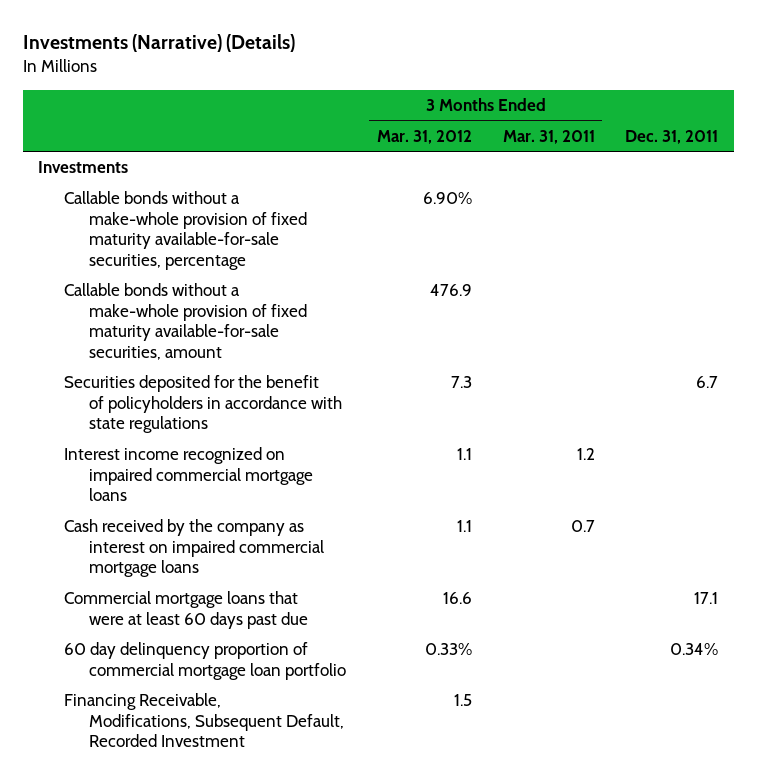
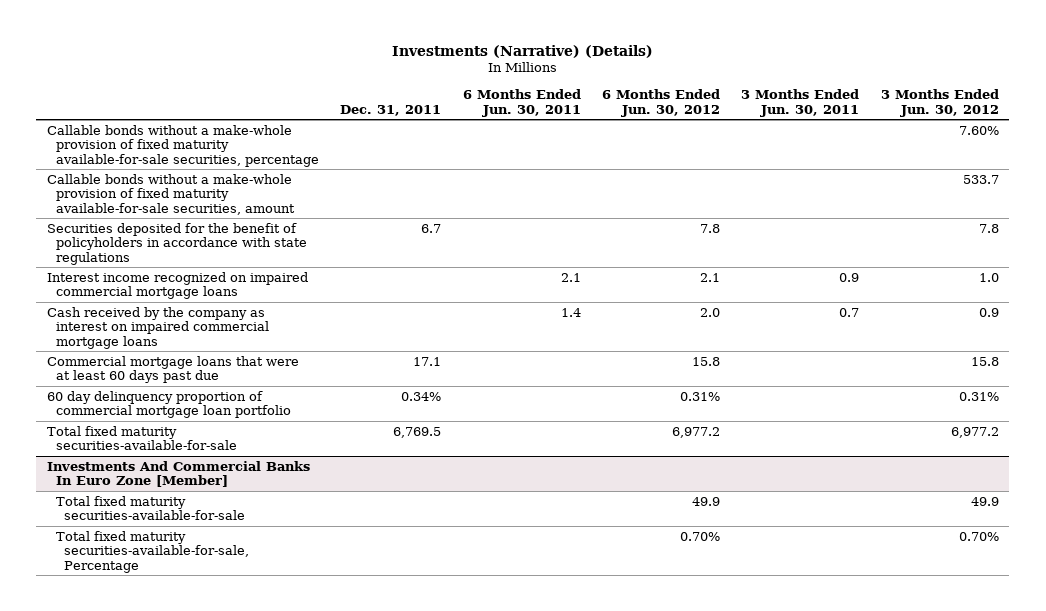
- | 3 Months Ended Mar. 31, 2012 | 3 Months Ended Mar. 31, 2011 | Dec. 31, 2011
+ | Dec. 31, 2011 | 6 Months Ended Jun. 30, 2011 | 6 Months Ended Jun. 30, 2012 | 3 Months Ended Jun. 30, 2011 | 3 Months Ended Jun. 30, 2012
- Investments
- Financing Receivable, Modifications, Subsequent Default, Recorded Investment | 1.5 | |
+ Total fixed maturity securities-available-for-sale | 6,769.5 | | 6,977.2 | | 6,977.2
+ Investments And Commercial Banks In Euro Zone [Member]
+ Total fixed maturity securities-available-for-sale | | | 49.9 | | 49.9
+ Total fixed maturity securities-available-for-sale, Percentage | | | 0.70% | | 0.70%

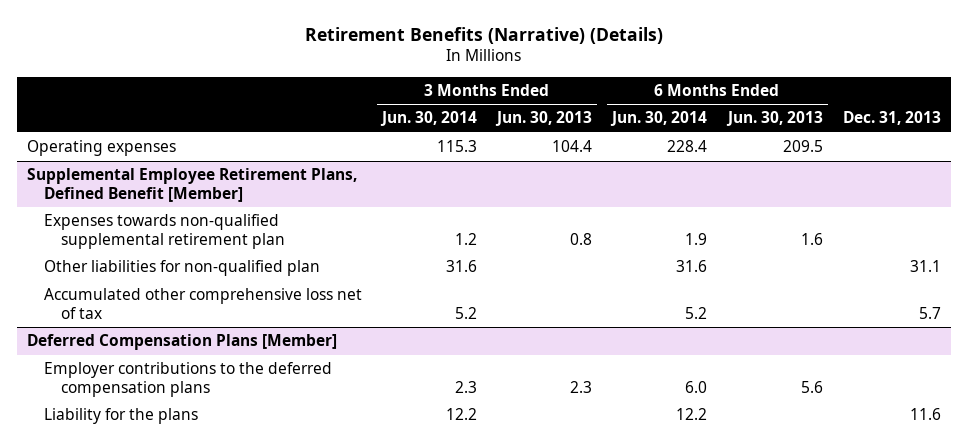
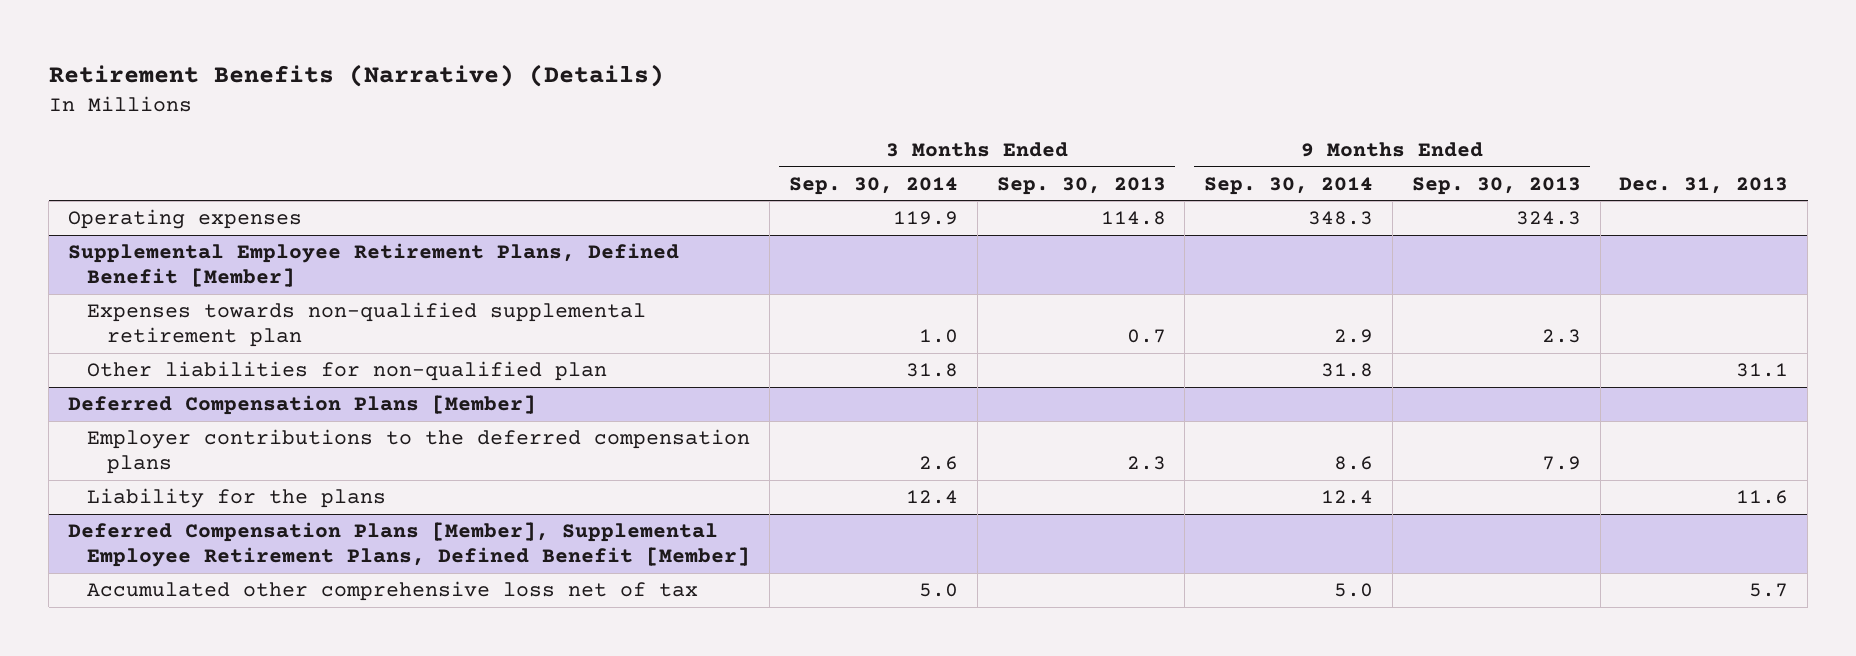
- | 3 Months Ended Jun. 30, 2014 | 3 Months Ended Jun. 30, 2013 | 6 Months Ended Jun. 30, 2014 | 6 Months Ended Jun. 30, 2013 | Dec. 31, 2013
+ | 3 Months Ended Sep. 30, 2014 | 3 Months Ended Sep. 30, 2013 | 9 Months Ended Sep. 30, 2014 | 9 Months Ended Sep. 30, 2013 | Dec. 31, 2013
@ Supplemental Employee Retirement Plans, Defined Benefit [Member]
- Accumulated other comprehensive loss net of tax | 5.2 | | 5.2 | | 5.7
+ Deferred Compensation Plans [Member], Supplemental Employee Retirement Plans, Defined Benefit [Member]
+ Accumulated other comprehensive loss net of tax | 5.0 | | 5.0 | | 5.7

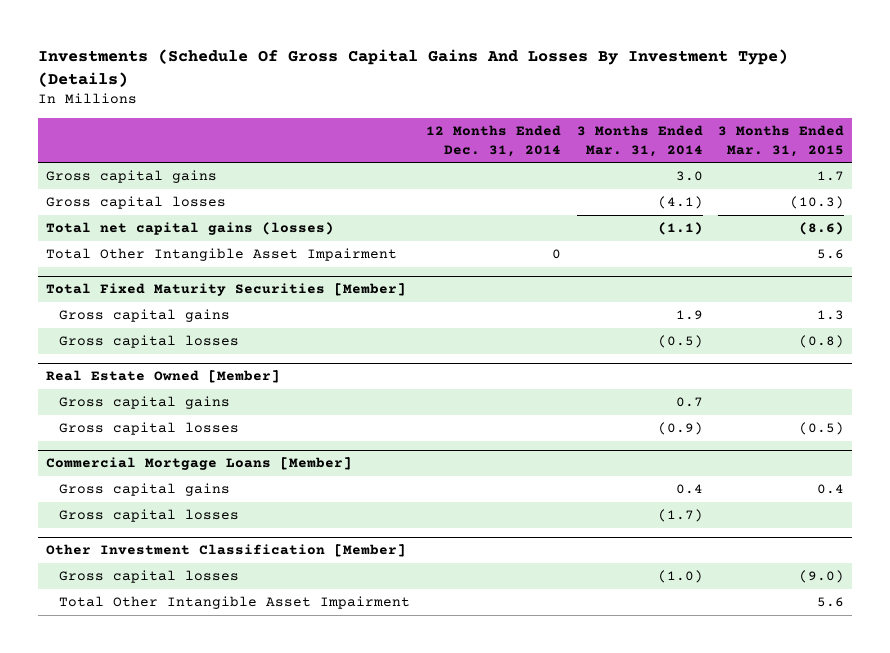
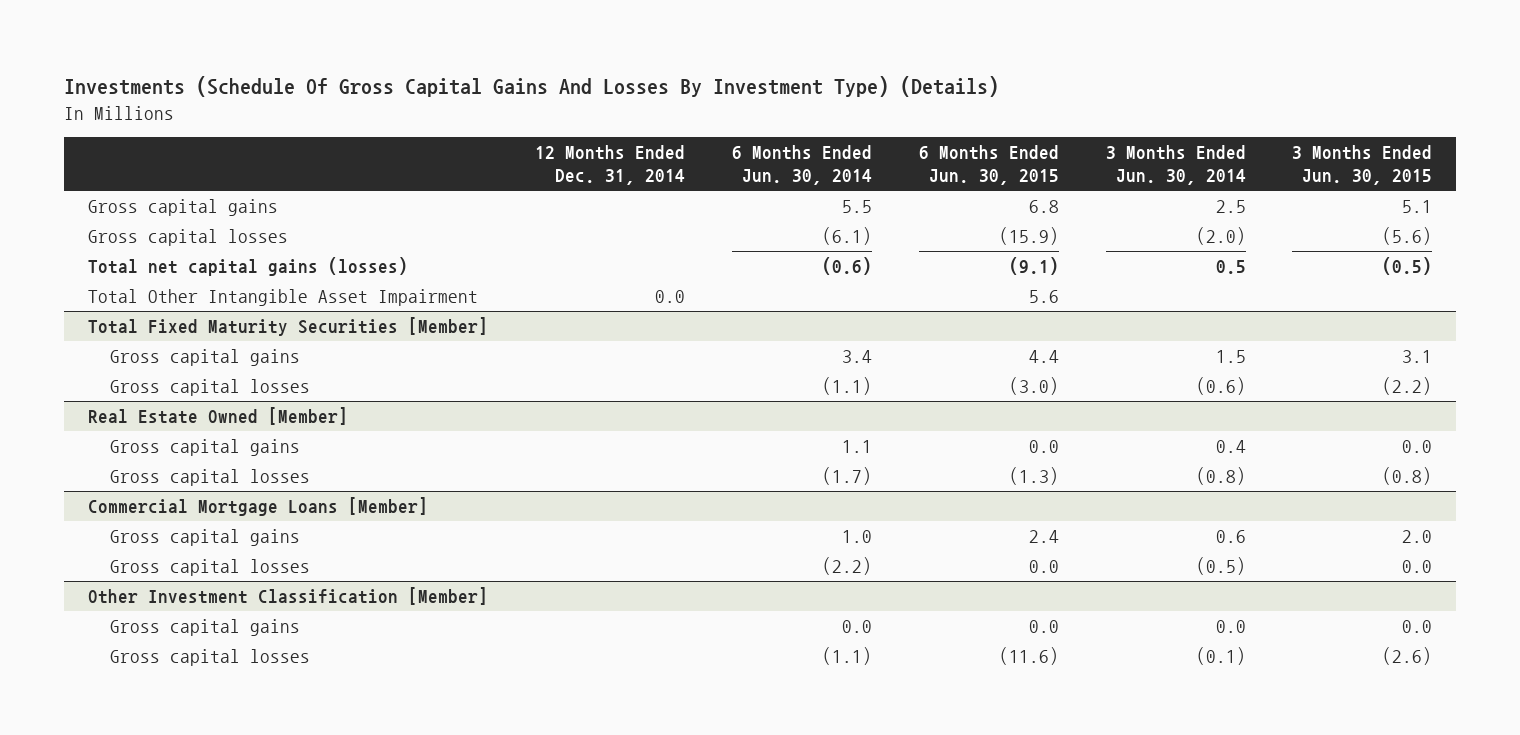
- | 12 Months Ended Dec. 31, 2014 | 3 Months Ended Mar. 31, 2014 | 3 Months Ended Mar. 31, 2015
+ | 12 Months Ended Dec. 31, 2014 | 6 Months Ended Jun. 30, 2014 | 6 Months Ended Jun. 30, 2015 | 3 Months Ended Jun. 30, 2014 | 3 Months Ended Jun. 30, 2015
- Total Other Intangible Asset Impairment | 0 | | 5.6
+ Total Other Intangible Asset Impairment | 0.0 | | 5.6 | |
@ Other Investment Classification [Member]
+ Gross capital gains | | 0.0 | 0.0 | 0.0 | 0.0
- Total Other Intangible Asset Impairment | | | 5.6

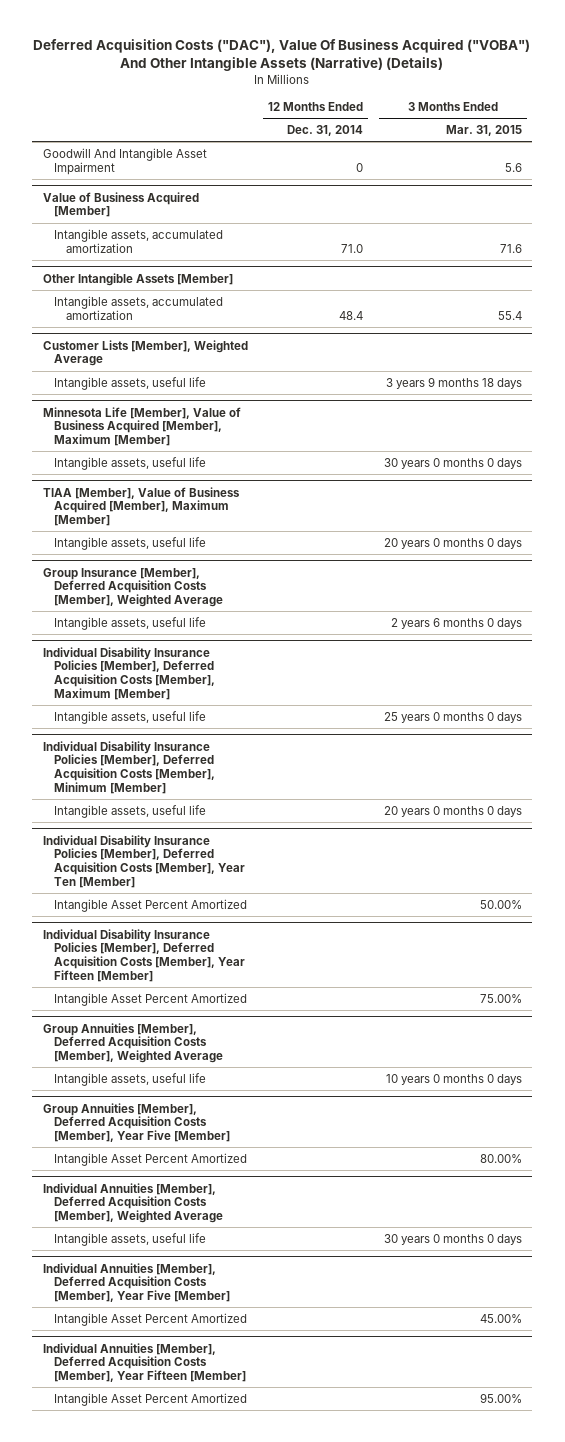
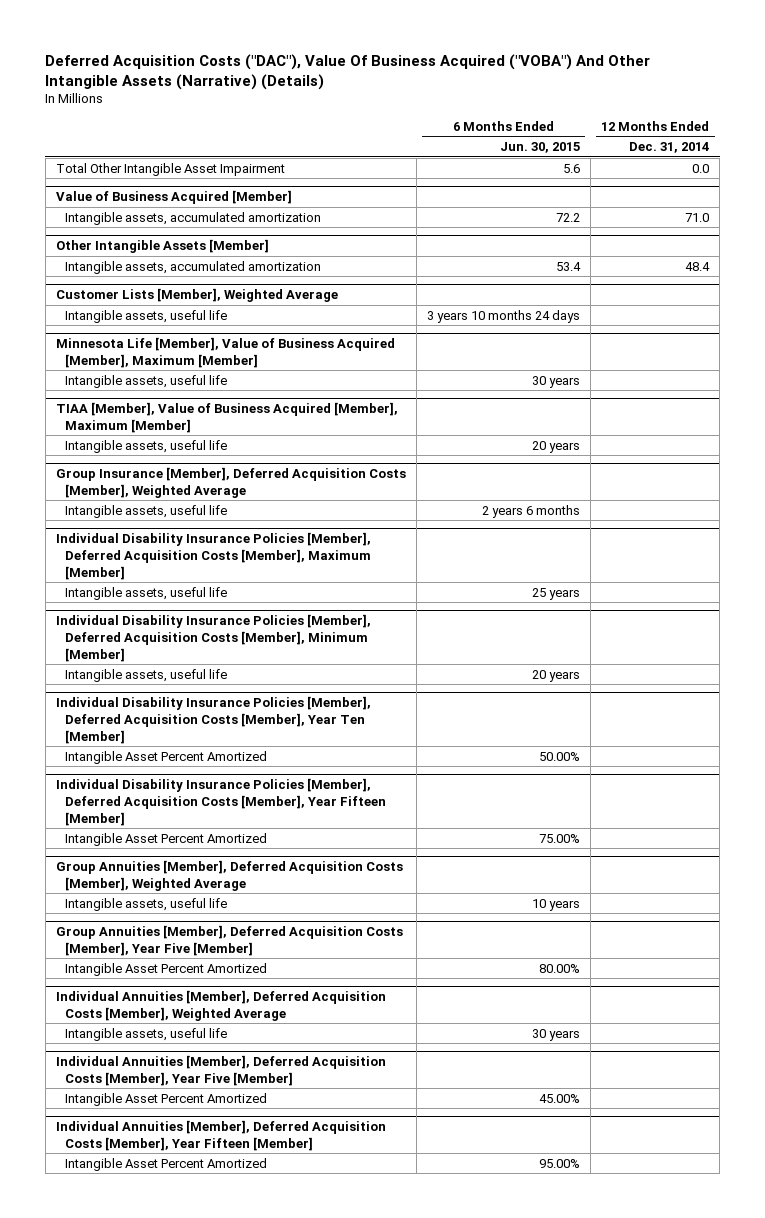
- | 12 Months Ended Dec. 31, 2014 | 3 Months Ended Mar. 31, 2015
+ | 6 Months Ended Jun. 30, 2015 | 12 Months Ended Dec. 31, 2014
- Goodwill And Intangible Asset Impairment | 0 | 5.6
+ Total Other Intangible Asset Impairment | 5.6 | 0.0

